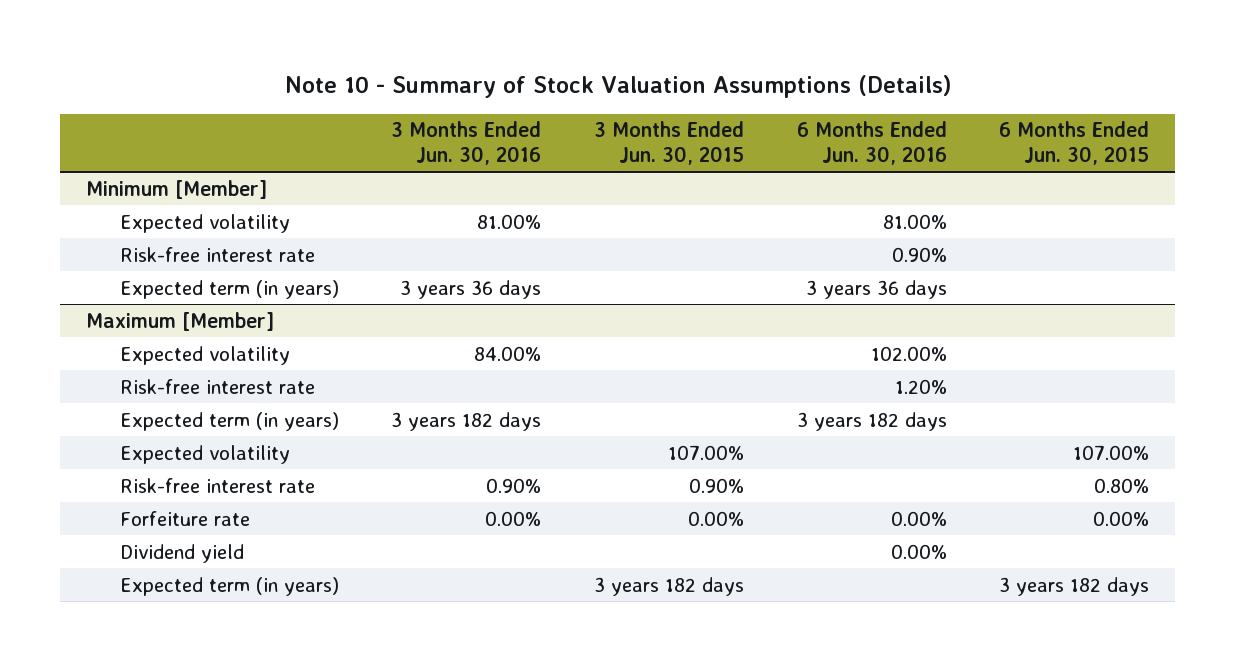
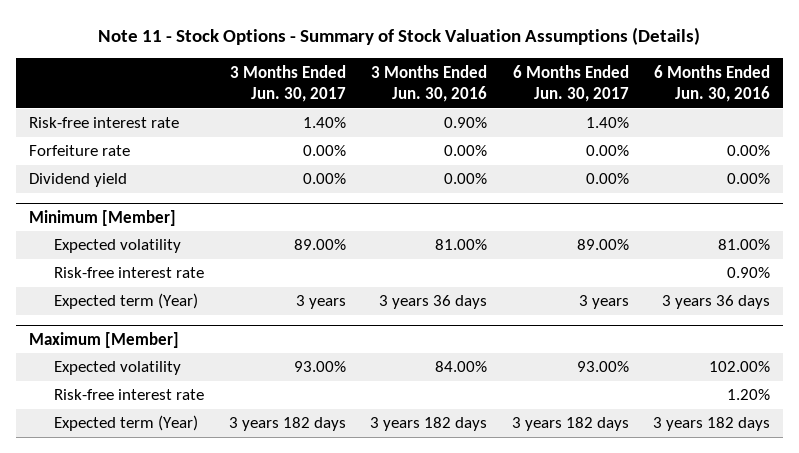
- Note 10 - Summary of Stock Valuation Assumptions (Details)
+ Note 11 - Stock Options - Summary of Stock Valuation Assumptions (Details)
- | 3 Months Ended Jun. 30, 2016 | 3 Months Ended Jun. 30, 2015 | 6 Months Ended Jun. 30, 2016 | 6 Months Ended Jun. 30, 2015
+ | 3 Months Ended Jun. 30, 2017 | 3 Months Ended Jun. 30, 2016 | 6 Months Ended Jun. 30, 2017 | 6 Months Ended Jun. 30, 2016
+ Risk-free interest rate | 1.40% | 0.90% | 1.40% |
+ Forfeiture rate | 0.00% | 0.00% | 0.00% | 0.00%
+ Dividend yield | 0.00% | 0.00% | 0.00% | 0.00%
@ Minimum [Member]
- Expected term (in years) | 3 years 36 days | | 3 years 36 days |
+ Expected term (Year) | 3 years | 3 years 36 days | 3 years | 3 years 36 days
@ Maximum [Member]
- Expected term (in years) | 3 years 182 days | | 3 years 182 days |
- Expected volatility | | 107.00% | | 107.00%
- Risk-free interest rate | 0.90% | 0.90% | | 0.80%
- Forfeiture rate | 0.00% | 0.00% | 0.00% | 0.00%
- Dividend yield | | | 0.00% |
- Expected term (in years) | | 3 years 182 days | | 3 years 182 days
+ Expected term (Year) | 3 years 182 days | 3 years 182 days | 3 years 182 days | 3 years 182 days

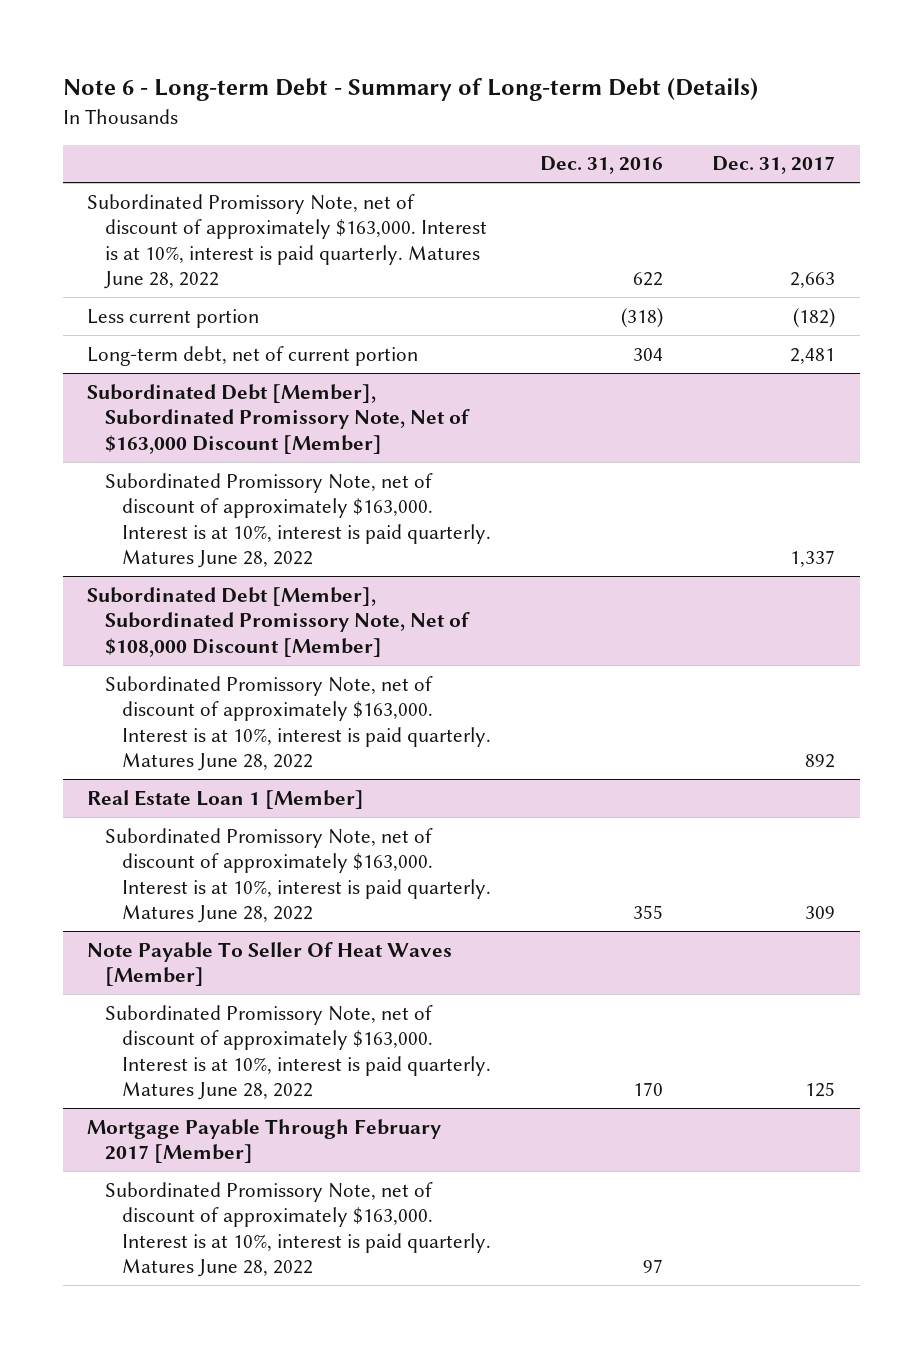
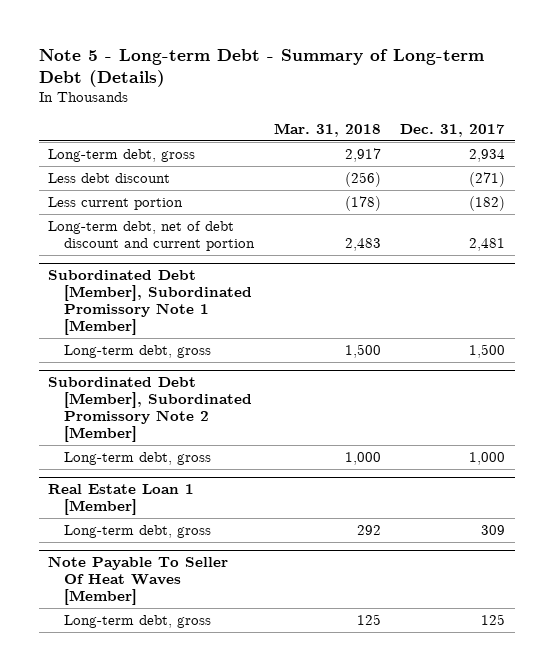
- Note 6 - Long-term Debt - Summary of Long-term Debt (Details)
+ Note 5 - Long-term Debt - Summary of Long-term Debt (Details)
- | Dec. 31, 2016 | Dec. 31, 2017
+ | Mar. 31, 2018 | Dec. 31, 2017
- Subordinated Promissory Note, net of discount of approximately $163,000. Interest is at 10%, interest is paid quarterly. Matures June 28, 2022 | 622 | 2,663
+ Long-term debt, gross | 2,917 | 2,934
+ Less debt discount | (256) | (271)
- Long-term debt, net of current portion | 304 | 2,481
- Subordinated Debt [Member], Subordinated Promissory Note, Net of $163,000 Discount [Member]
- Subordinated Promissory Note, net of discount of approximately $163,000. Interest is at 10%, interest is paid quarterly. Matures June 28, 2022 | | 1,337
- Subordinated Debt [Member], Subordinated Promissory Note, Net of $108,000 Discount [Member]
- Subordinated Promissory Note, net of discount of approximately $163,000. Interest is at 10%, interest is paid quarterly. Matures June 28, 2022 | | 892
+ Long-term debt, net of debt discount and current portion | 2,483 | 2,481
+ Subordinated Debt [Member], Subordinated Promissory Note 1 [Member]
+ Long-term debt, gross | 1,500 | 1,500
+ Subordinated Debt [Member], Subordinated Promissory Note 2 [Member]
+ Long-term debt, gross | 1,000 | 1,000
@ Real Estate Loan 1 [Member]
- Subordinated Promissory Note, net of discount of approximately $163,000. Interest is at 10%, interest is paid quarterly. Matures June 28, 2022 | 355 | 309
+ Long-term debt, gross | 292 | 309
@ Note Payable To Seller Of Heat Waves [Member]
- Subordinated Promissory Note, net of discount of approximately $163,000. Interest is at 10%, interest is paid quarterly. Matures June 28, 2022 | 170 | 125
- Mortgage Payable Through February 2017 [Member]
- Subordinated Promissory Note, net of discount of approximately $163,000. Interest is at 10%, interest is paid quarterly. Matures June 28, 2022 | 97 |
@ Note Payable To Seller Of Heat Waves [Member]
+ Long-term debt, gross | 125 | 125

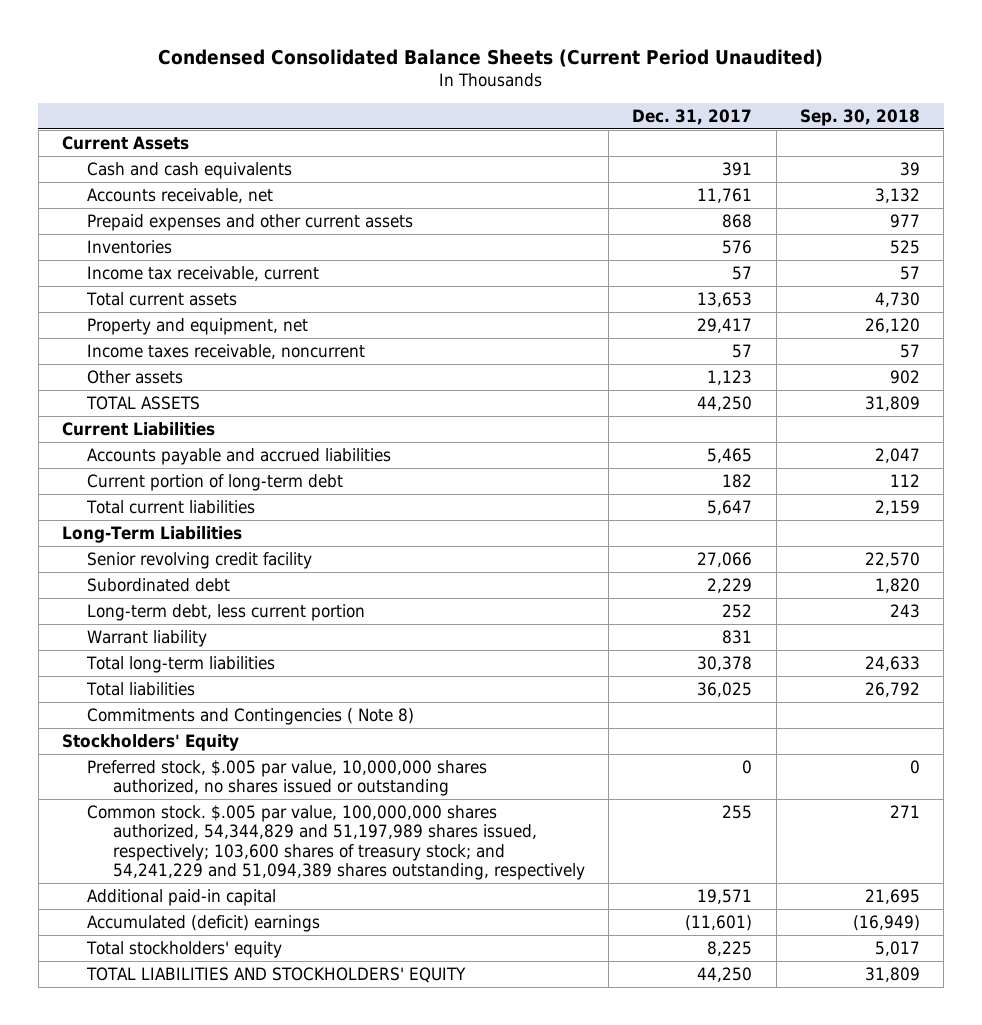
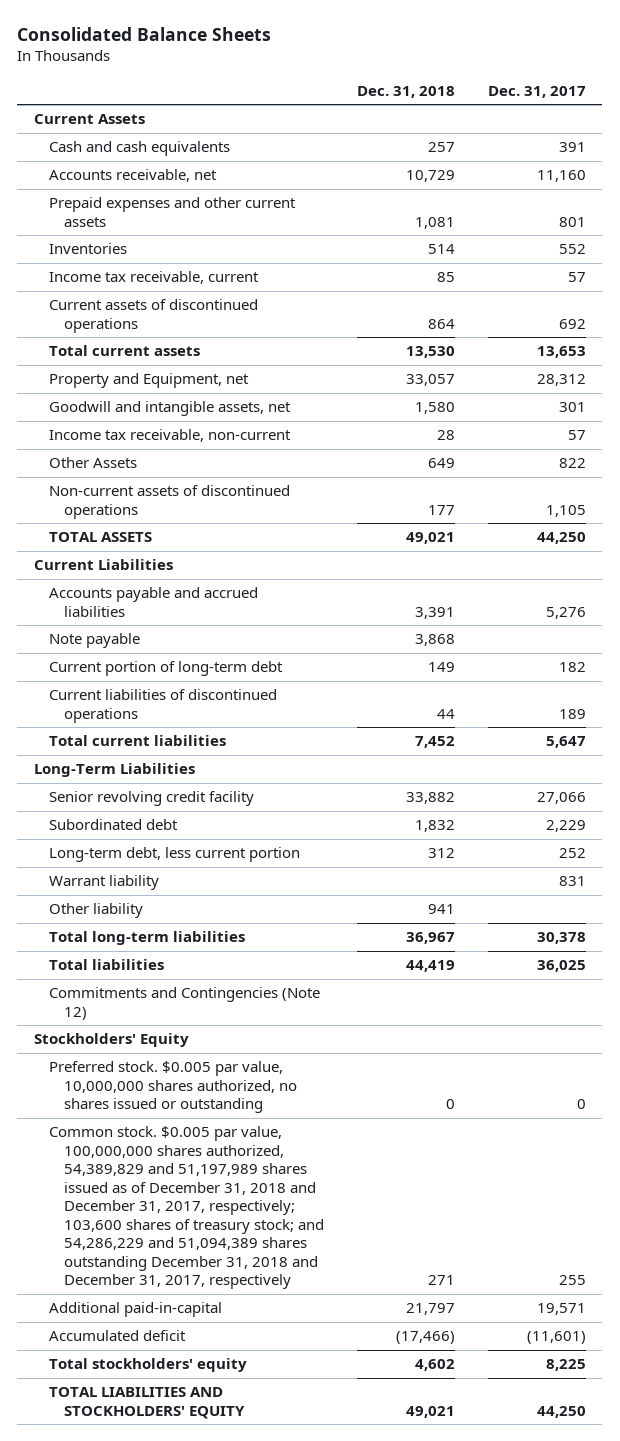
- Condensed Consolidated Balance Sheets (Current Period Unaudited)
+ Consolidated Balance Sheets
- | Dec. 31, 2017 | Sep. 30, 2018
+ | Dec. 31, 2018 | Dec. 31, 2017
- Accounts receivable, net | 11,761 | 3,132
- Prepaid expenses and other current assets | 868 | 977
- Inventories | 576 | 525
+ Accounts receivable, net | 10,729 | 11,160
+ Prepaid expenses and other current assets | 1,081 | 801
+ Inventories | 514 | 552
+ Current assets of discontinued operations | 864 | 692
- Property and equipment, net | 29,417 | 26,120
- Income taxes receivable, noncurrent | 57 | 57
- Other assets | 1,123 | 902
+ Property and Equipment, net | 33,057 | 28,312
+ Goodwill and intangible assets, net | 1,580 | 301
+ Income tax receivable, non-current | 28 | 57
+ Other Assets | 649 | 822
+ Non-current assets of discontinued operations | 177 | 1,105
- Accounts payable and accrued liabilities | 5,465 | 2,047
+ Accounts payable and accrued liabilities | 3,391 | 5,276
+ Note payable | 3,868 |
+ Current liabilities of discontinued operations | 44 | 189
+ Other liability | 941 |
- Commitments and Contingencies ( Note 8)
+ Commitments and Contingencies (Note 12)
- Preferred stock, $.005 par value, 10,000,000 shares authorized, no shares issued or outstanding | 0 | 0
- Common stock. $.005 par value, 100,000,000 shares authorized, 54,344,829 and 51,197,989 shares issued, respectively; 103,600 shares of treasury stock; and 54,241,229 and 51,094,389 shares outstanding, respectively | 255 | 271
- Additional paid-in capital | 19,571 | 21,695
- Accumulated (deficit) earnings | (11,601) | (16,949)
+ Preferred stock. $0.005 par value, 10,000,000 shares authorized, no shares issued or outstanding | 0 | 0
+ Common stock. $0.005 par value, 100,000,000 shares authorized, 54,389,829 and 51,197,989 shares issued as of December 31, 2018 and December 31, 2017, respectively; 103,600 shares of treasury stock; and 54,286,229 and 51,094,389 shares outstanding December 31, 2018 and December 31, 2017, respectively | 271 | 255
+ Additional paid-in-capital | 21,797 | 19,571
+ Accumulated deficit | (17,466) | (11,601)

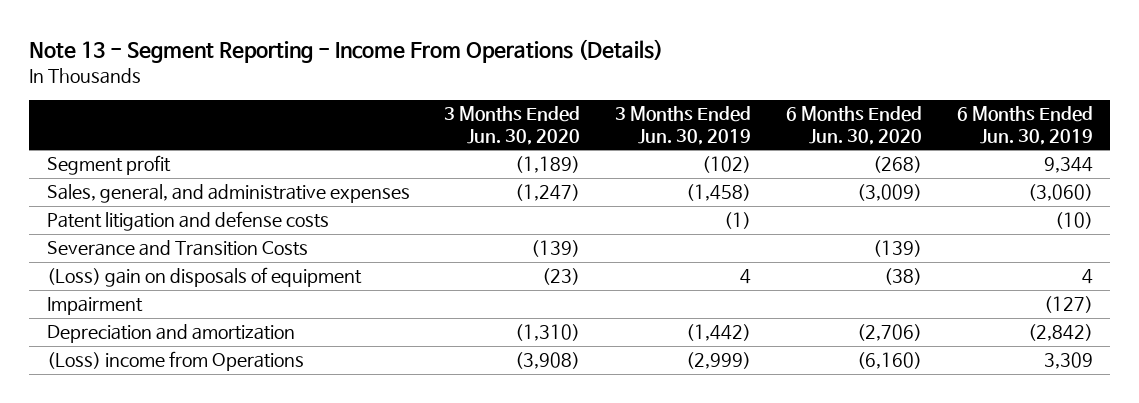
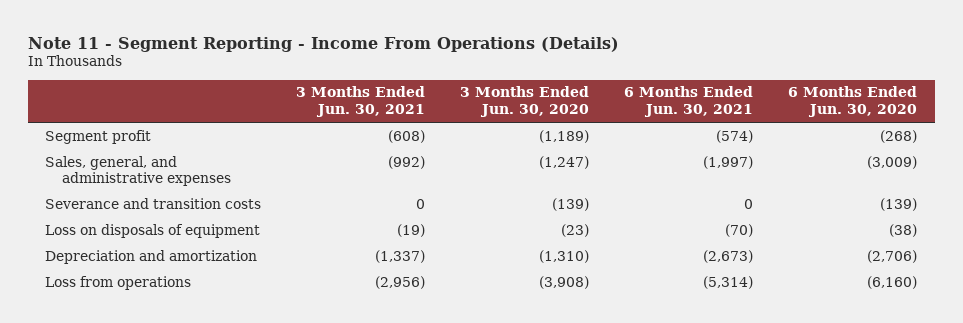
- Note 13 - Segment Reporting - Income From Operations (Details)
+ Note 11 - Segment Reporting - Income From Operations (Details)
- | 3 Months Ended Jun. 30, 2020 | 3 Months Ended Jun. 30, 2019 | 6 Months Ended Jun. 30, 2020 | 6 Months Ended Jun. 30, 2019
+ | 3 Months Ended Jun. 30, 2021 | 3 Months Ended Jun. 30, 2020 | 6 Months Ended Jun. 30, 2021 | 6 Months Ended Jun. 30, 2020
- Patent litigation and defense costs | | (1) | | (10)
- Severance and Transition Costs | (139) | | (139) |
- (Loss) gain on disposals of equipment | (23) | 4 | (38) | 4
- Impairment | | | | (127)
+ Severance and transition costs | 0 | (139) | 0 | (139)
+ Loss on disposals of equipment | (19) | (23) | (70) | (38)
- (Loss) income from Operations | (3,908) | (2,999) | (6,160) | 3,309
+ Loss from operations | (2,956) | (3,908) | (5,314) | (6,160)

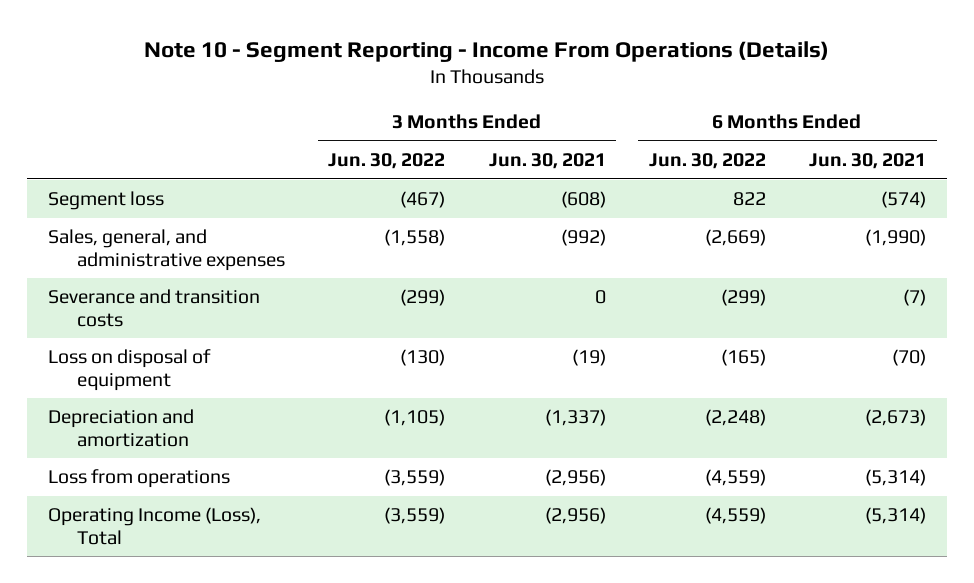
- Note 11 - Segment Reporting - Income From Operations (Details)
+ Note 10 - Segment Reporting - Income From Operations (Details)
- | 3 Months Ended Jun. 30, 2021 | 3 Months Ended Jun. 30, 2020 | 6 Months Ended Jun. 30, 2021 | 6 Months Ended Jun. 30, 2020
+ | 3 Months Ended Jun. 30, 2022 | 3 Months Ended Jun. 30, 2021 | 6 Months Ended Jun. 30, 2022 | 6 Months Ended Jun. 30, 2021
- Segment profit | (608) | (1,189) | (574) | (268)
- Sales, general, and administrative expenses | (992) | (1,247) | (1,997) | (3,009)
- Severance and transition costs | 0 | (139) | 0 | (139)
- Loss on disposals of equipment | (19) | (23) | (70) | (38)
+ Segment loss | (467) | (608) | 822 | (574)
+ Sales, general, and administrative expenses | (1,558) | (992) | (2,669) | (1,990)
+ Severance and transition costs | (299) | 0 | (299) | (7)
+ Loss on disposal of equipment | (130) | (19) | (165) | (70)
+ Operating Income (Loss), Total | (3,559) | (2,956) | (4,559) | (5,314)

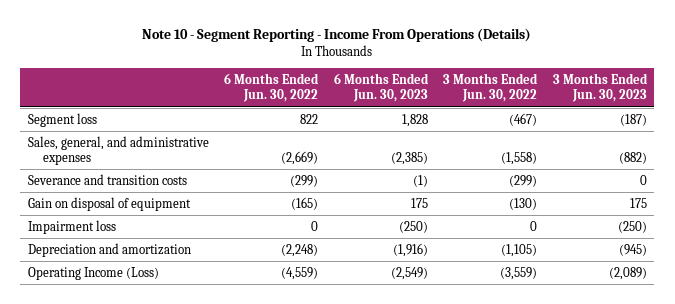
- | 3 Months Ended Jun. 30, 2022 | 3 Months Ended Jun. 30, 2021 | 6 Months Ended Jun. 30, 2022 | 6 Months Ended Jun. 30, 2021
+ | 6 Months Ended Jun. 30, 2022 | 6 Months Ended Jun. 30, 2023 | 3 Months Ended Jun. 30, 2022 | 3 Months Ended Jun. 30, 2023
- Loss on disposal of equipment | (130) | (19) | (165) | (70)
+ Gain on disposal of equipment | (165) | 175 | (130) | 175
+ Impairment loss | 0 | (250) | 0 | (250)
- Loss from operations | (3,559) | (2,956) | (4,559) | (5,314)
- Operating Income (Loss), Total | (3,559) | (2,956) | (4,559) | (5,314)
+ Operating Income (Loss) | (4,559) | (2,549) | (3,559) | (2,089)

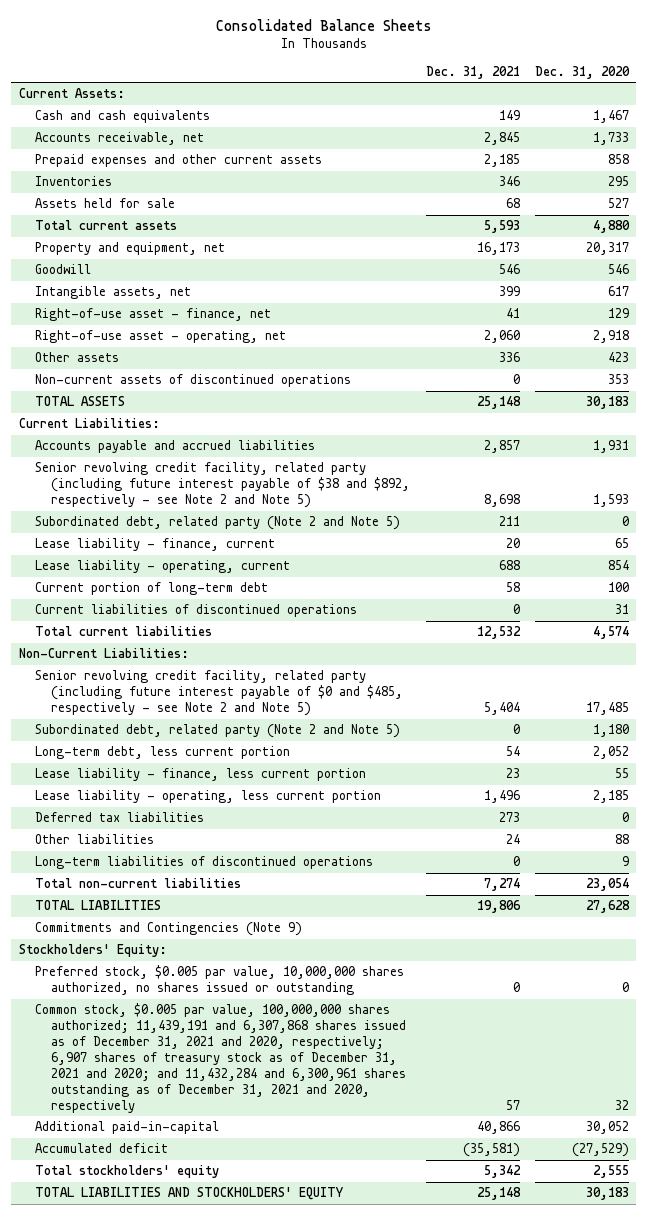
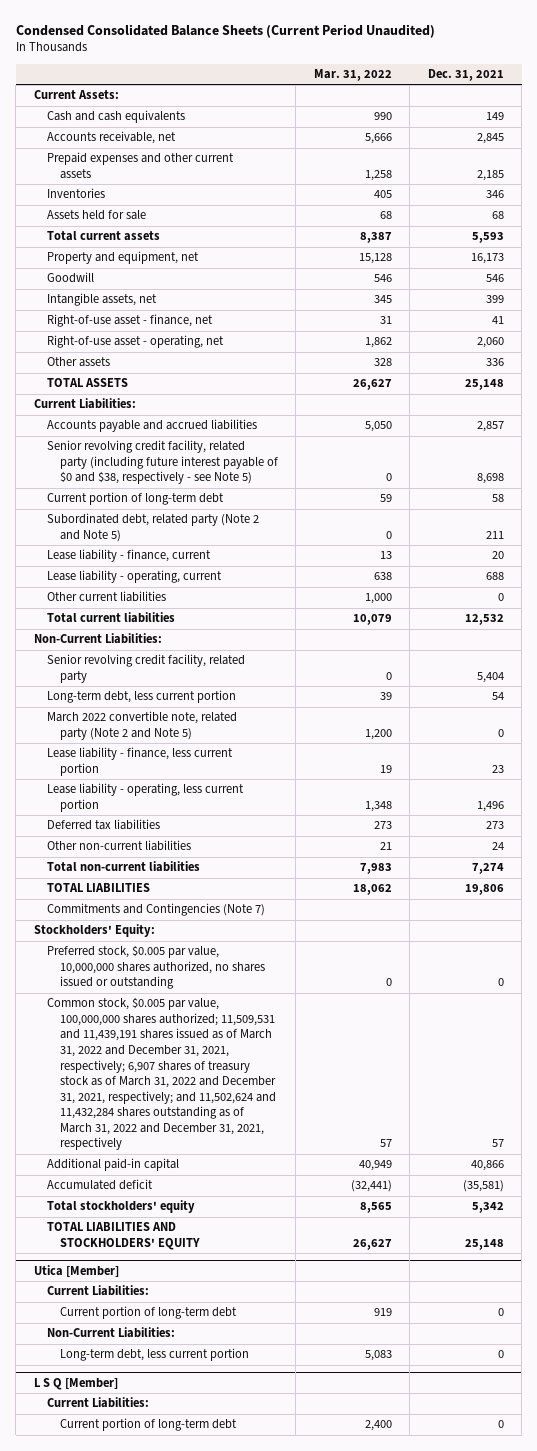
- Consolidated Balance Sheets
+ Condensed Consolidated Balance Sheets (Current Period Unaudited)
- | Dec. 31, 2021 | Dec. 31, 2020
+ | Mar. 31, 2022 | Dec. 31, 2021
- Non-current assets of discontinued operations | 0 | 353
- Senior revolving credit facility, related party (including future interest payable of $38 and $892, respectively - see Note 2 and Note 5) | 8,698 | 1,593
+ Senior revolving credit facility, related party (including future interest payable of $0 and $38, respectively - see Note 5) | 0 | 8,698
moved up: Current portion of long-term debt | 59 | 58
- Current liabilities of discontinued operations | 0 | 31
+ Other current liabilities | 1,000 | 0
- Senior revolving credit facility, related party (including future interest payable of $0 and $485, respectively - see Note 2 and Note 5) | 5,404 | 17,485
- Subordinated debt, related party (Note 2 and Note 5) | 0 | 1,180
+ Senior revolving credit facility, related party | 0 | 5,404
+ March 2022 convertible note, related party (Note 2 and Note 5) | 1,200 | 0
- Other liabilities | 24 | 88
- Long-term liabilities of discontinued operations | 0 | 9
+ Other non-current liabilities | 21 | 24
- Commitments and Contingencies (Note 9)
+ Commitments and Contingencies (Note 7)
- Common stock, $0.005 par value, 100,000,000 shares authorized; 11,439,191 and 6,307,868 shares issued as of December 31, 2021 and 2020, respectively; 6,907 shares of treasury stock as of December 31, 2021 and 2020; and 11,432,284 and 6,300,961 shares outstanding as of December 31, 2021 and 2020, respectively | 57 | 32
- Additional paid-in-capital | 40,866 | 30,052
+ Common stock, $0.005 par value, 100,000,000 shares authorized; 11,509,531 and 11,439,191 shares issued as of March 31, 2022 and December 31, 2021, respectively; 6,907 shares of treasury stock as of March 31, 2022 and December 31, 2021, respectively; and 11,502,624 and 11,432,284 shares outstanding as of March 31, 2022 and December 31, 2021, respectively | 57 | 57
+ Additional paid-in capital | 40,949 | 40,866
+ Utica [Member]
+ Current Liabilities:
+ Current portion of long-term debt | 919 | 0
+ Non-Current Liabilities:
+ Long-term debt, less current portion | 5,083 | 0
+ L S Q [Member]
+ Current Liabilities:
+ Current portion of long-term debt | 2,400 | 0

